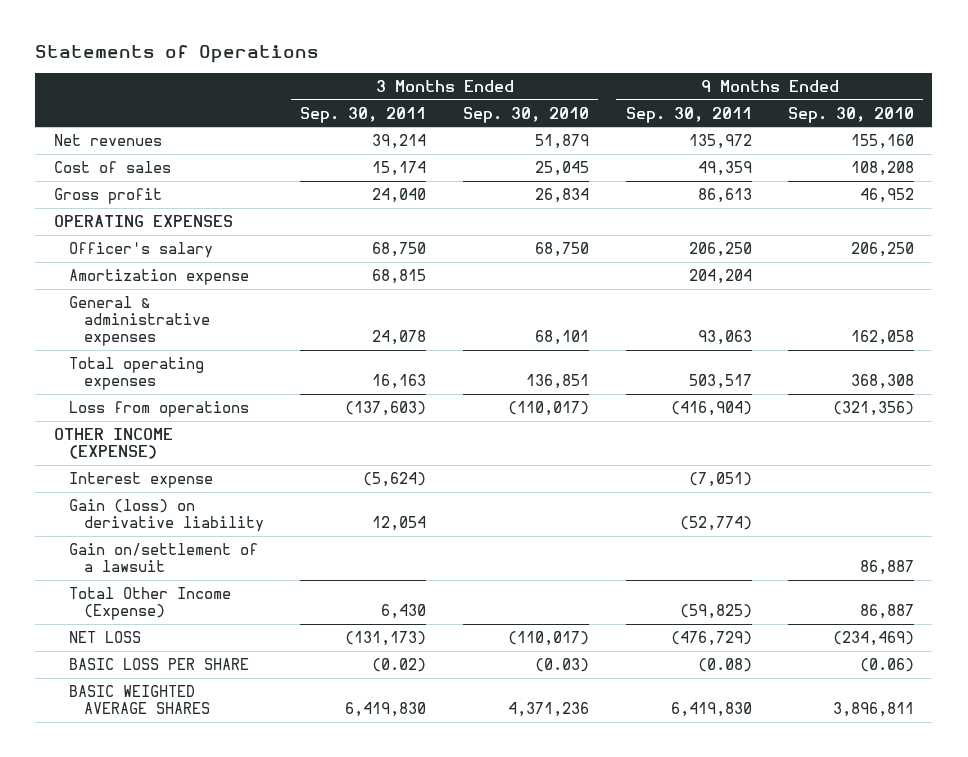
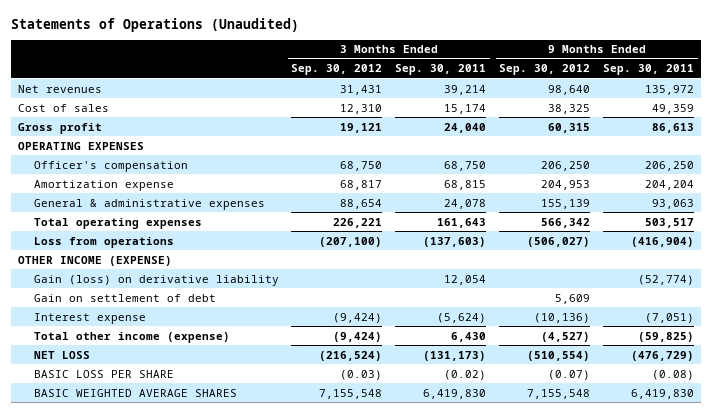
- Statements of Operations
+ Statements of Operations (Unaudited)
- | 3 Months Ended Sep. 30, 2011 | 3 Months Ended Sep. 30, 2010 | 9 Months Ended Sep. 30, 2011 | 9 Months Ended Sep. 30, 2010
+ | 3 Months Ended Sep. 30, 2012 | 3 Months Ended Sep. 30, 2011 | 9 Months Ended Sep. 30, 2012 | 9 Months Ended Sep. 30, 2011
- Officer's salary | 68,750 | 68,750 | 206,250 | 206,250
+ Officer's compensation | 68,750 | 68,750 | 206,250 | 206,250
- Total operating expenses | 16,163 | 136,851 | 503,517 | 368,308
+ Total operating expenses | 226,221 | 161,643 | 566,342 | 503,517
- Gain on/settlement of a lawsuit | | | | 86,887
- Total Other Income (Expense) | 6,430 | | (59,825) | 86,887
+ Gain on settlement of debt | | | 5,609 |
moved down: Interest expense | (9,424) | (5,624) | (10,136) | (7,051)
+ Total other income (expense) | (9,424) | 6,430 | (4,527) | (59,825)

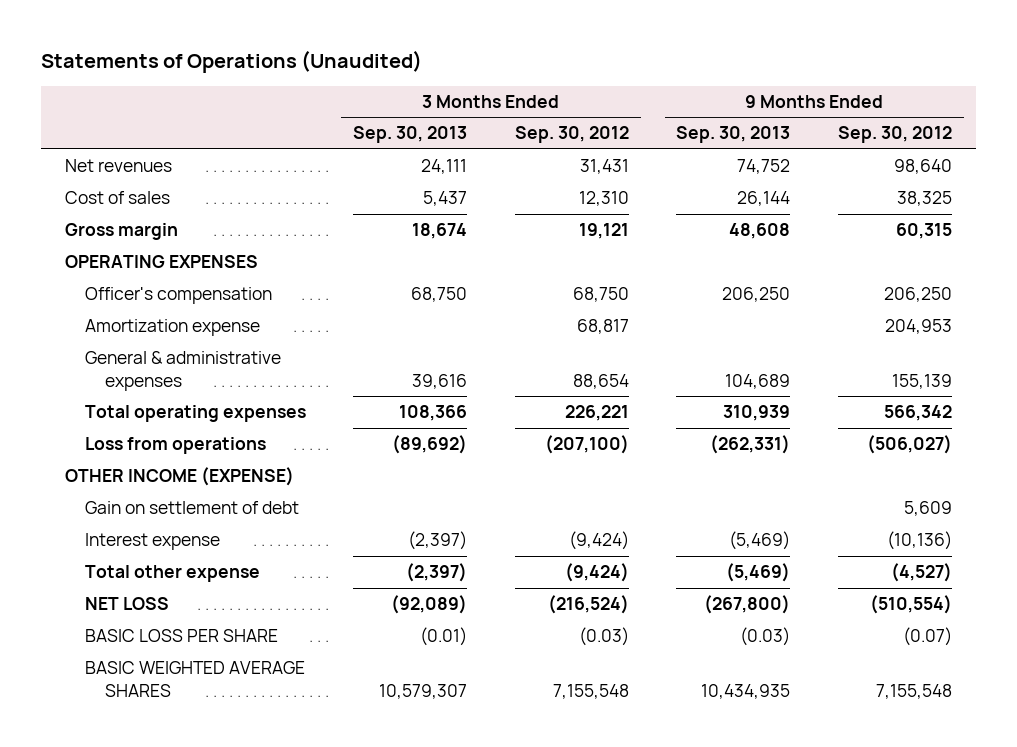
- | 3 Months Ended Sep. 30, 2012 | 3 Months Ended Sep. 30, 2011 | 9 Months Ended Sep. 30, 2012 | 9 Months Ended Sep. 30, 2011
+ | 3 Months Ended Sep. 30, 2013 | 3 Months Ended Sep. 30, 2012 | 9 Months Ended Sep. 30, 2013 | 9 Months Ended Sep. 30, 2012
- Gross profit | 19,121 | 24,040 | 60,315 | 86,613
+ Gross margin | 18,674 | 19,121 | 48,608 | 60,315
- Gain (loss) on derivative liability | | 12,054 | | (52,774)
- Total other income (expense) | (9,424) | 6,430 | (4,527) | (59,825)
+ Total other expense | (2,397) | (9,424) | (5,469) | (4,527)

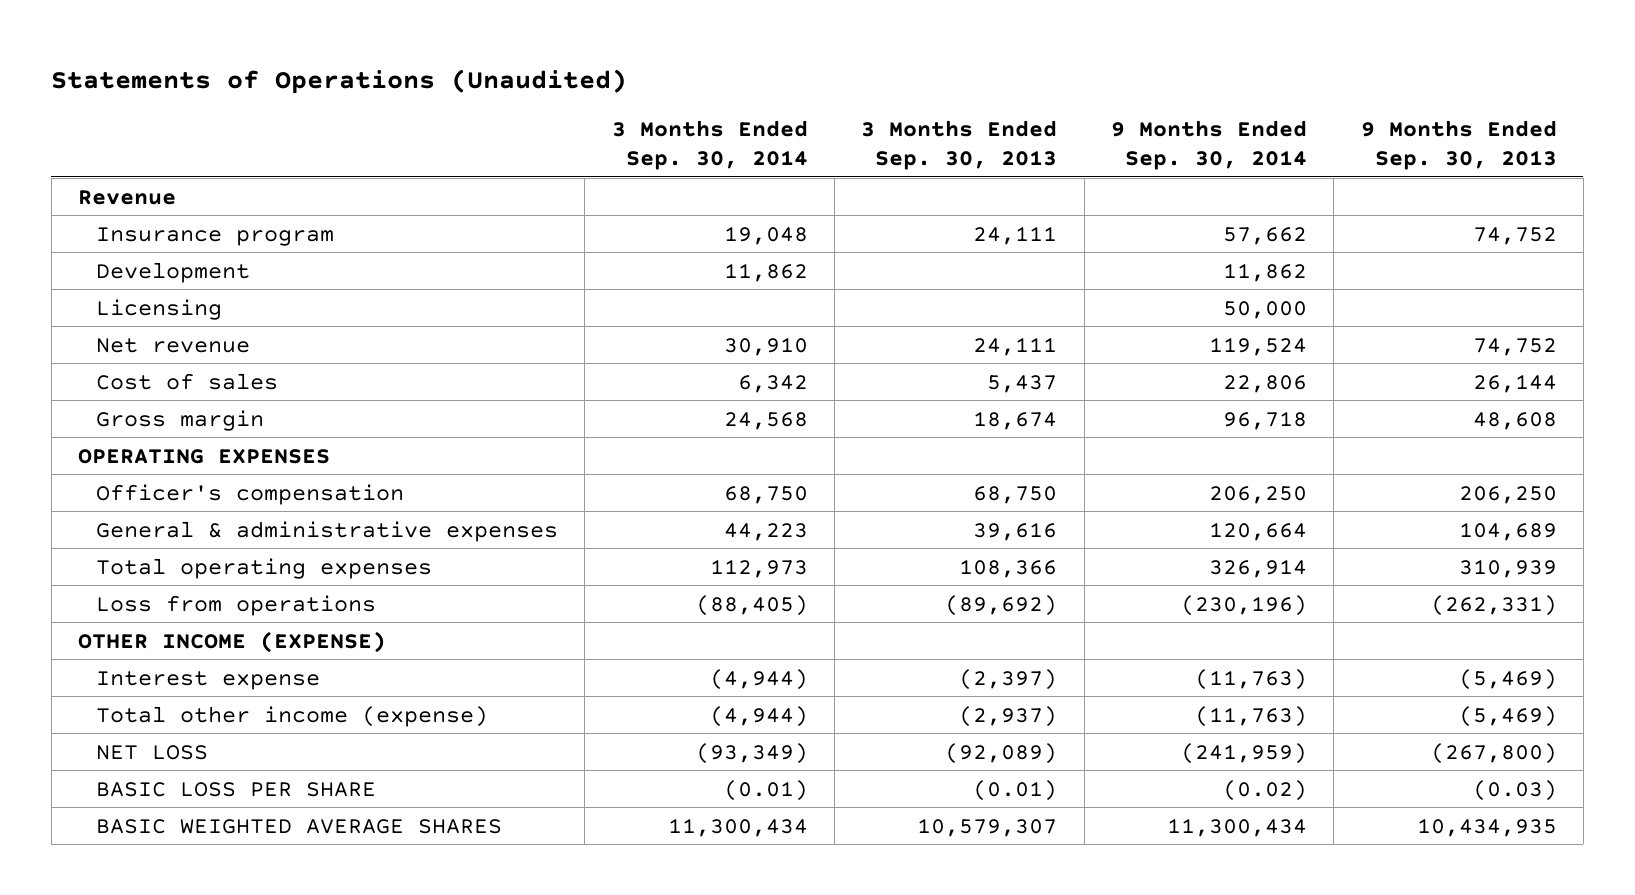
- | 3 Months Ended Sep. 30, 2013 | 3 Months Ended Sep. 30, 2012 | 9 Months Ended Sep. 30, 2013 | 9 Months Ended Sep. 30, 2012
+ | 3 Months Ended Sep. 30, 2014 | 3 Months Ended Sep. 30, 2013 | 9 Months Ended Sep. 30, 2014 | 9 Months Ended Sep. 30, 2013
- Net revenues | 24,111 | 31,431 | 74,752 | 98,640
+ Revenue
+ Insurance program | 19,048 | 24,111 | 57,662 | 74,752
+ Development | 11,862 | | 11,862 |
+ Licensing | | | 50,000 |
+ Net revenue | 30,910 | 24,111 | 119,524 | 74,752
- Amortization expense | | 68,817 | | 204,953
- Gain on settlement of debt | | | | 5,609
- Total other expense | (2,397) | (9,424) | (5,469) | (4,527)
+ Total other income (expense) | (4,944) | (2,937) | (11,763) | (5,469)

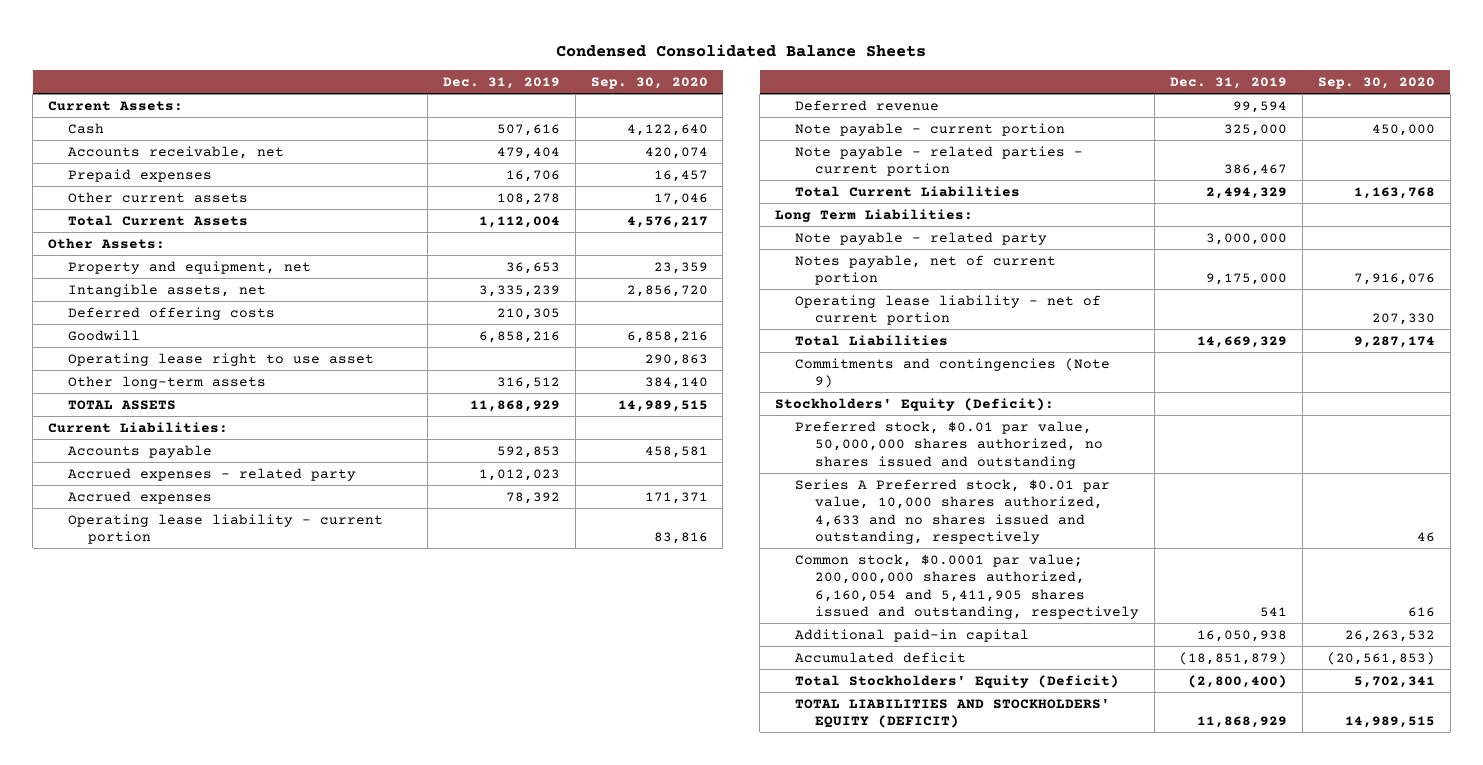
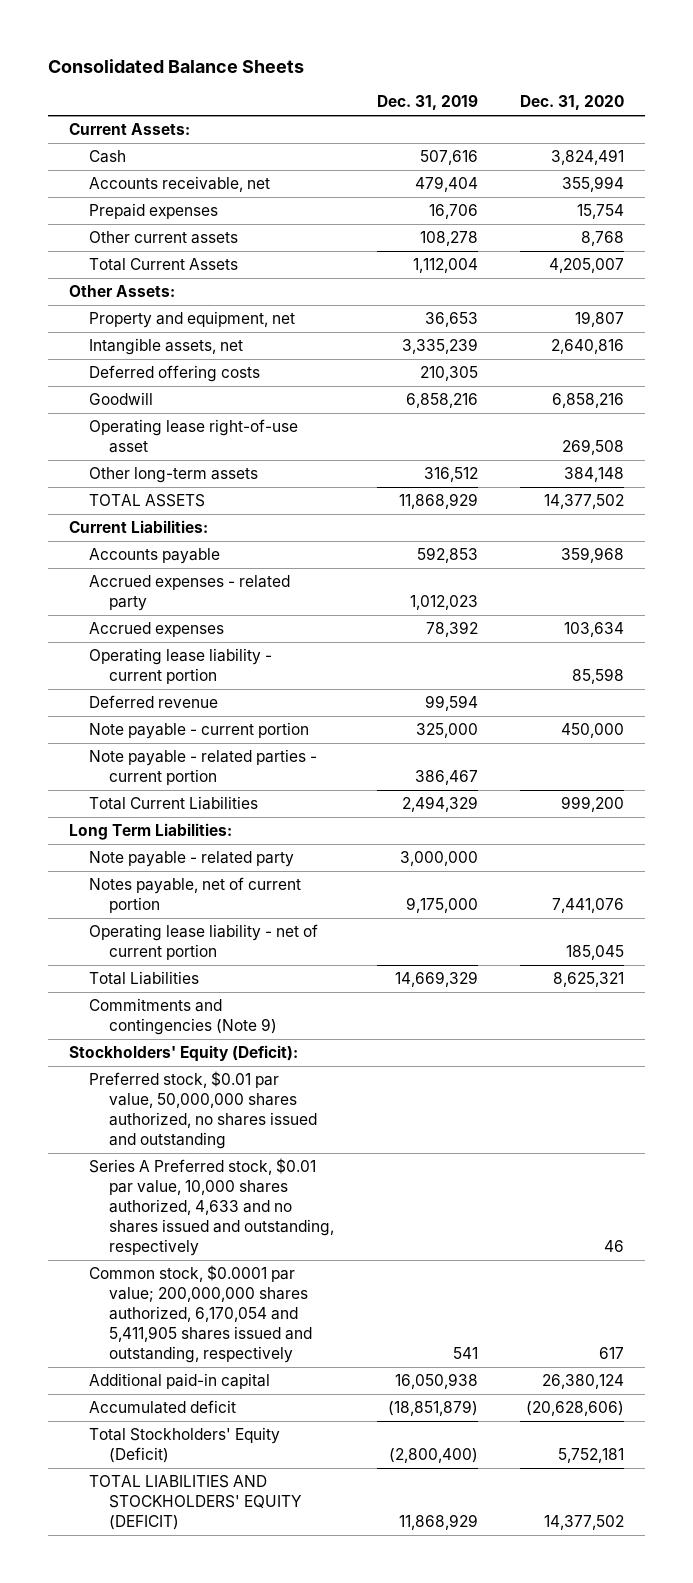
- Condensed Consolidated Balance Sheets
+ Consolidated Balance Sheets
- | Dec. 31, 2019 | Sep. 30, 2020
+ | Dec. 31, 2019 | Dec. 31, 2020
- Operating lease right to use asset | | 290,863
+ Operating lease right-of-use asset | | 269,508
- Common stock, $0.0001 par value; 200,000,000 shares authorized, 6,160,054 and 5,411,905 shares issued and outstanding, respectively | 541 | 616
+ Common stock, $0.0001 par value; 200,000,000 shares authorized, 6,170,054 and 5,411,905 shares issued and outstanding, respectively | 541 | 617

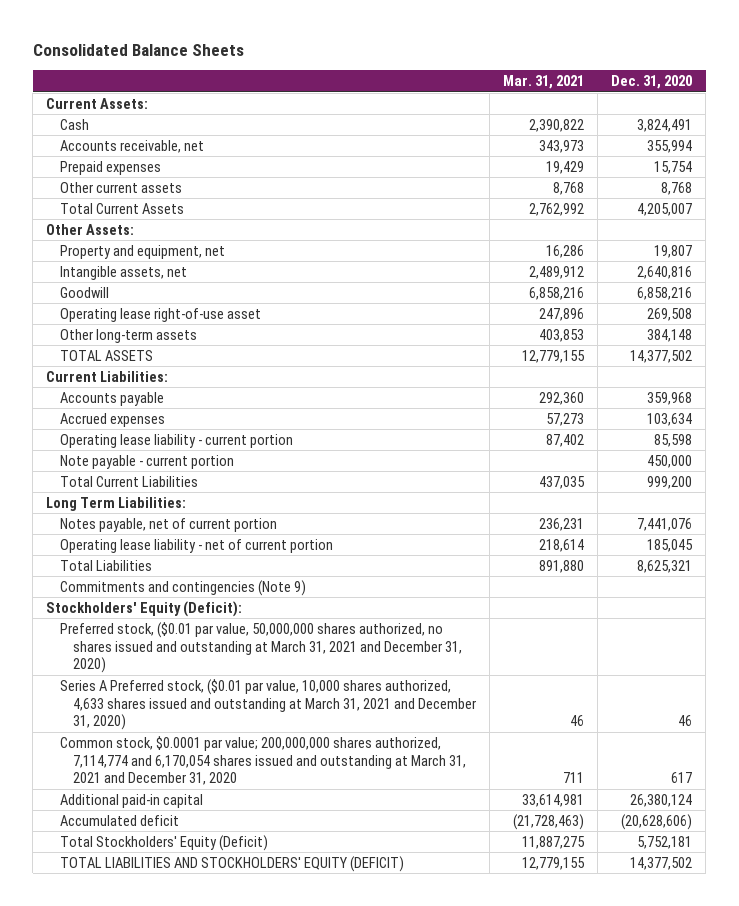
- | Dec. 31, 2019 | Dec. 31, 2020
+ | Mar. 31, 2021 | Dec. 31, 2020
- Deferred offering costs | 210,305 |
- Accrued expenses - related party | 1,012,023 |
- Deferred revenue | 99,594 |
- Note payable - related parties - current portion | 386,467 |
- Note payable - related party | 3,000,000 |
- Preferred stock, $0.01 par value, 50,000,000 shares authorized, no shares issued and outstanding
- Series A Preferred stock, $0.01 par value, 10,000 shares authorized, 4,633 and no shares issued and outstanding, respectively | | 46
- Common stock, $0.0001 par value; 200,000,000 shares authorized, 6,170,054 and 5,411,905 shares issued and outstanding, respectively | 541 | 617
+ Preferred stock, ($0.01 par value, 50,000,000 shares authorized, no shares issued and outstanding at March 31, 2021 and December 31, 2020)
+ Series A Preferred stock, ($0.01 par value, 10,000 shares authorized, 4,633 shares issued and outstanding at March 31, 2021 and December 31, 2020) | 46 | 46
+ Common stock, $0.0001 par value; 200,000,000 shares authorized, 7,114,774 and 6,170,054 shares issued and outstanding at March 31, 2021 and December 31, 2020 | 711 | 617

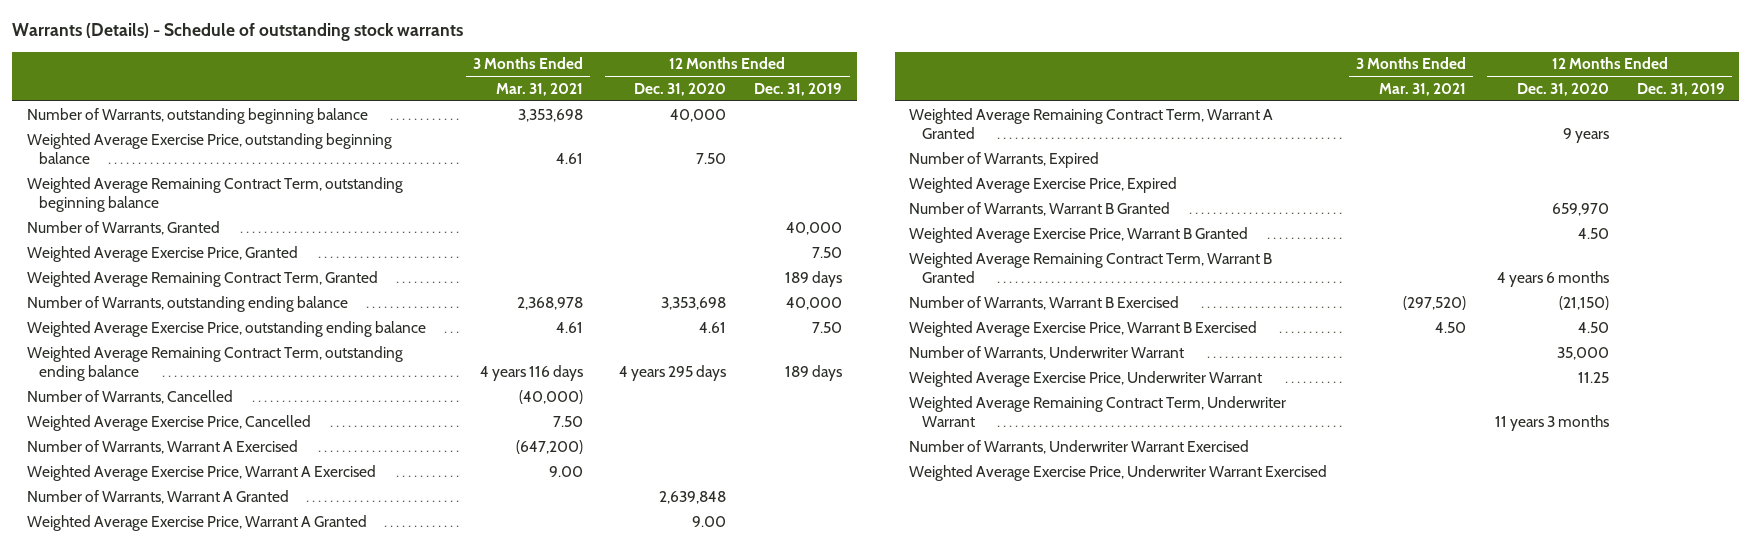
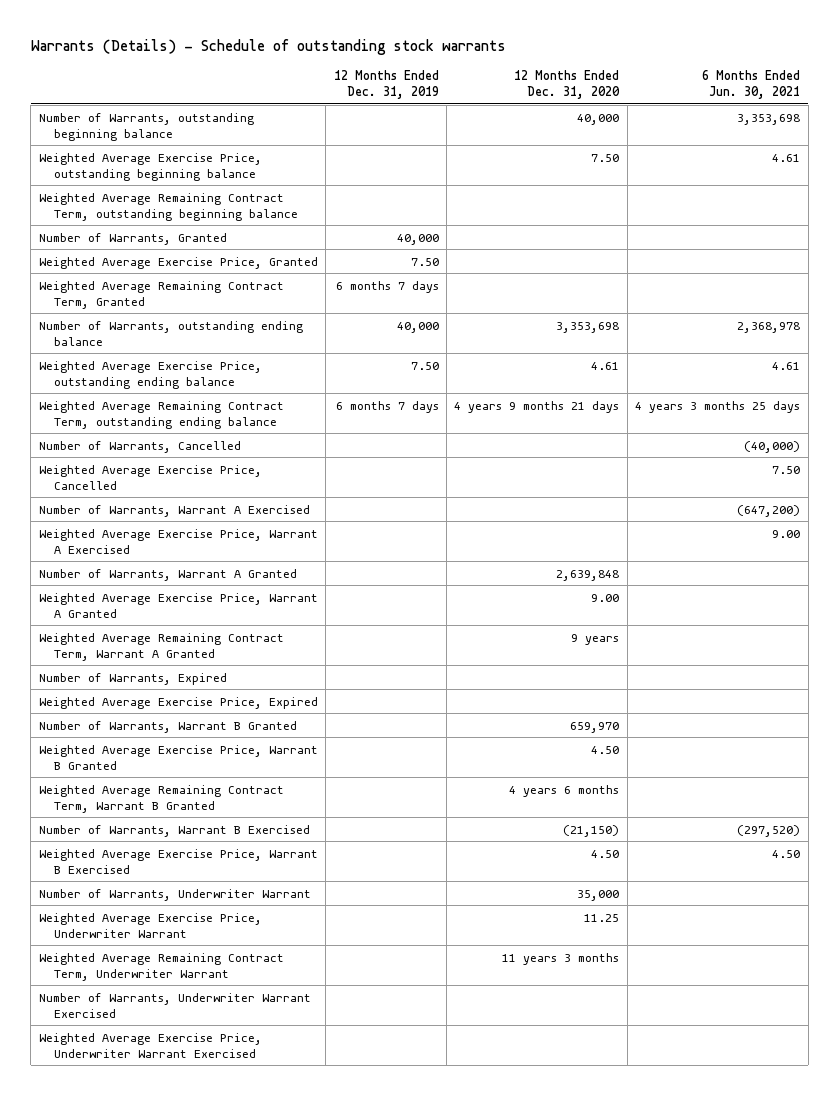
- | 3 Months Ended Mar. 31, 2021 | 12 Months Ended Dec. 31, 2020 | 12 Months Ended Dec. 31, 2019
+ | 12 Months Ended Dec. 31, 2019 | 12 Months Ended Dec. 31, 2020 | 6 Months Ended Jun. 30, 2021
- Weighted Average Remaining Contract Term, Granted | | | 189 days
+ Weighted Average Remaining Contract Term, Granted | 6 months 7 days | |
- Weighted Average Remaining Contract Term, outstanding ending balance | 4 years 116 days | 4 years 295 days | 189 days
+ Weighted Average Remaining Contract Term, outstanding ending balance | 6 months 7 days | 4 years 9 months 21 days | 4 years 3 months 25 days

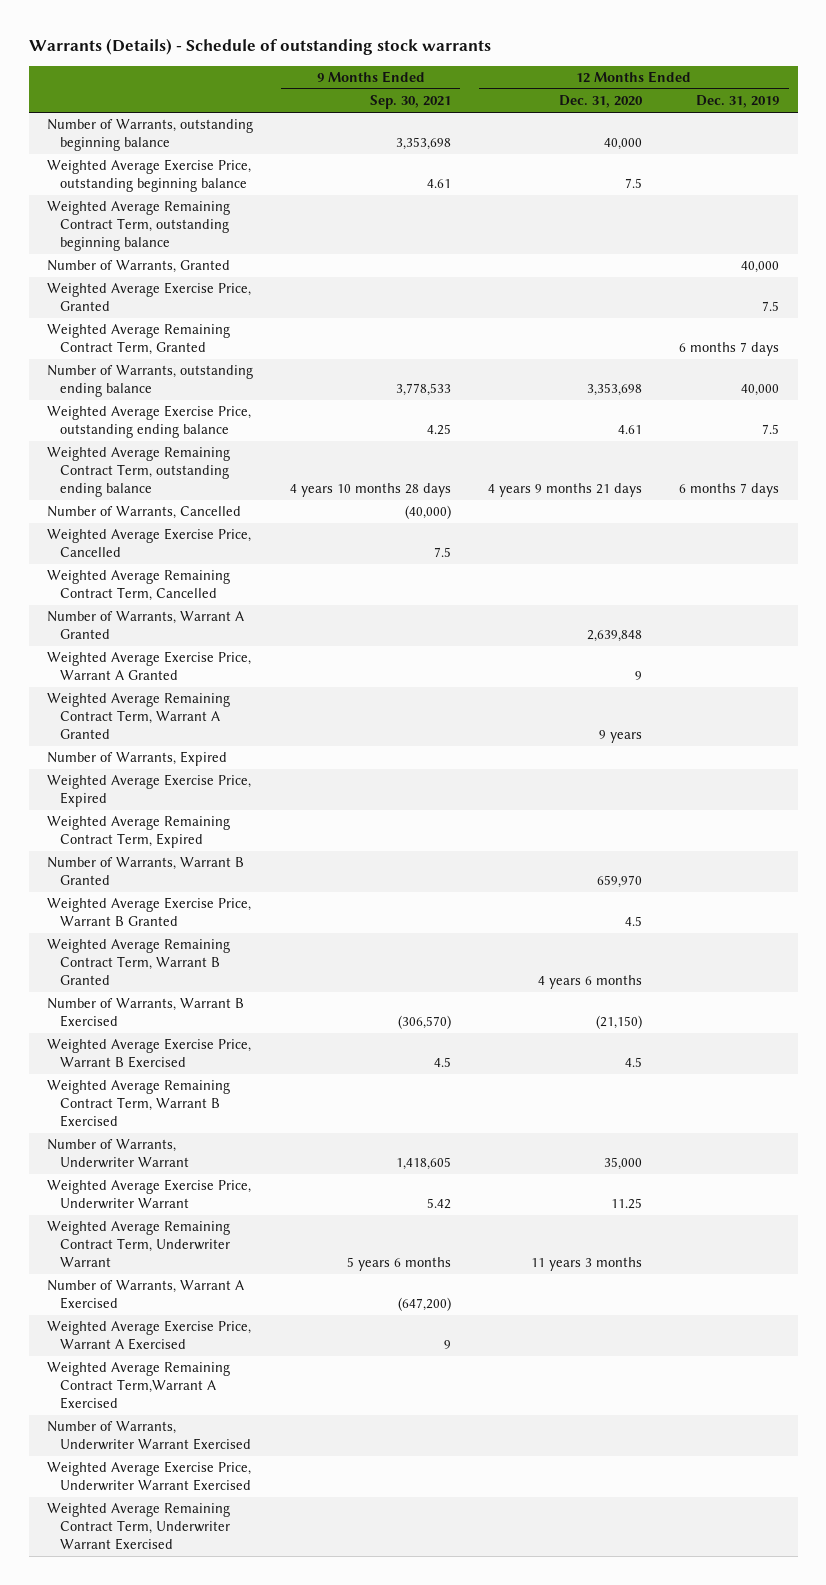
- | 12 Months Ended Dec. 31, 2019 | 12 Months Ended Dec. 31, 2020 | 6 Months Ended Jun. 30, 2021
+ | 9 Months Ended Sep. 30, 2021 | 12 Months Ended Dec. 31, 2020 | 12 Months Ended Dec. 31, 2019
- Weighted Average Exercise Price, outstanding beginning balance | | 7.50 | 4.61
+ Weighted Average Exercise Price, outstanding beginning balance | 4.61 | 7.5 |
- Weighted Average Exercise Price, Granted | 7.50 | |
+ Weighted Average Exercise Price, Granted | | | 7.5
- Weighted Average Exercise Price, outstanding ending balance | 7.50 | 4.61 | 4.61
+ Weighted Average Exercise Price, outstanding ending balance | 4.25 | 4.61 | 7.5
+ Weighted Average Remaining Contract Term, Cancelled
- Weighted Average Exercise Price, Warrant A Granted | | 9.00 |
+ Weighted Average Exercise Price, Warrant A Granted | | 9 |
+ Weighted Average Remaining Contract Term, Expired
- Weighted Average Exercise Price, Warrant B Granted | | 4.50 |
+ Weighted Average Exercise Price, Warrant B Granted | | 4.5 |
- Weighted Average Exercise Price, Warrant B Exercised | | 4.50 | 4.50
+ Weighted Average Exercise Price, Warrant B Exercised | 4.5 | 4.5 |
+ Weighted Average Remaining Contract Term, Warrant B Exercised
moved down: Number of Warrants, Warrant A Exercised | (647,200) | |
moved down: Weighted Average Exercise Price, Warrant A Exercised | 9 | |
+ Weighted Average Remaining Contract Term,Warrant A Exercised
+ Weighted Average Remaining Contract Term, Underwriter Warrant Exercised

